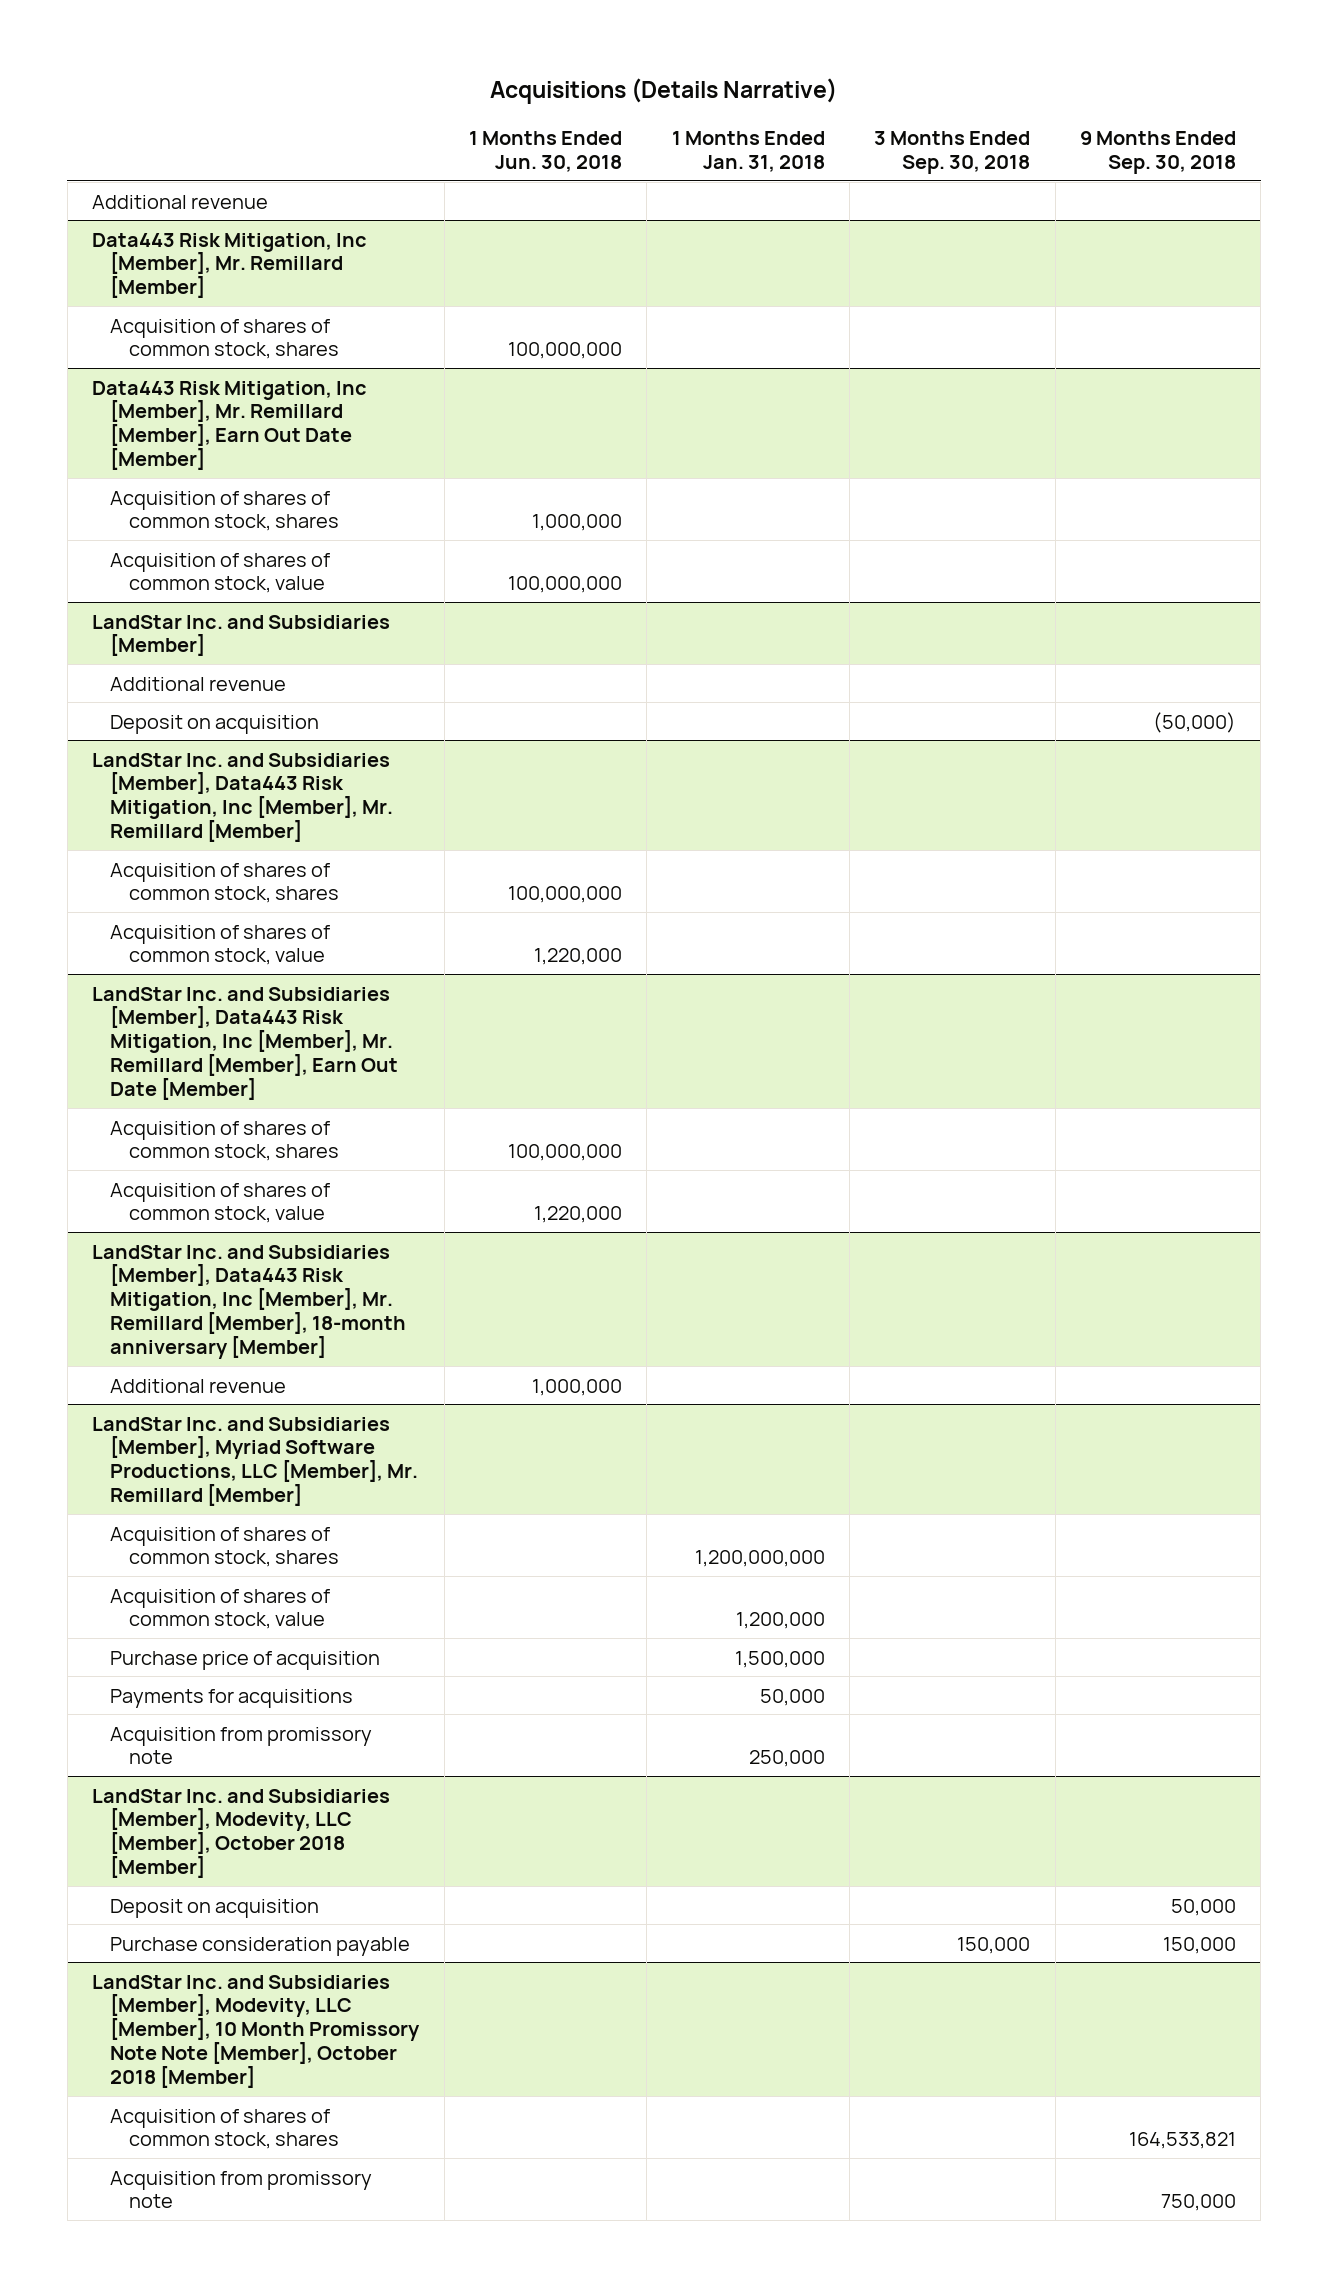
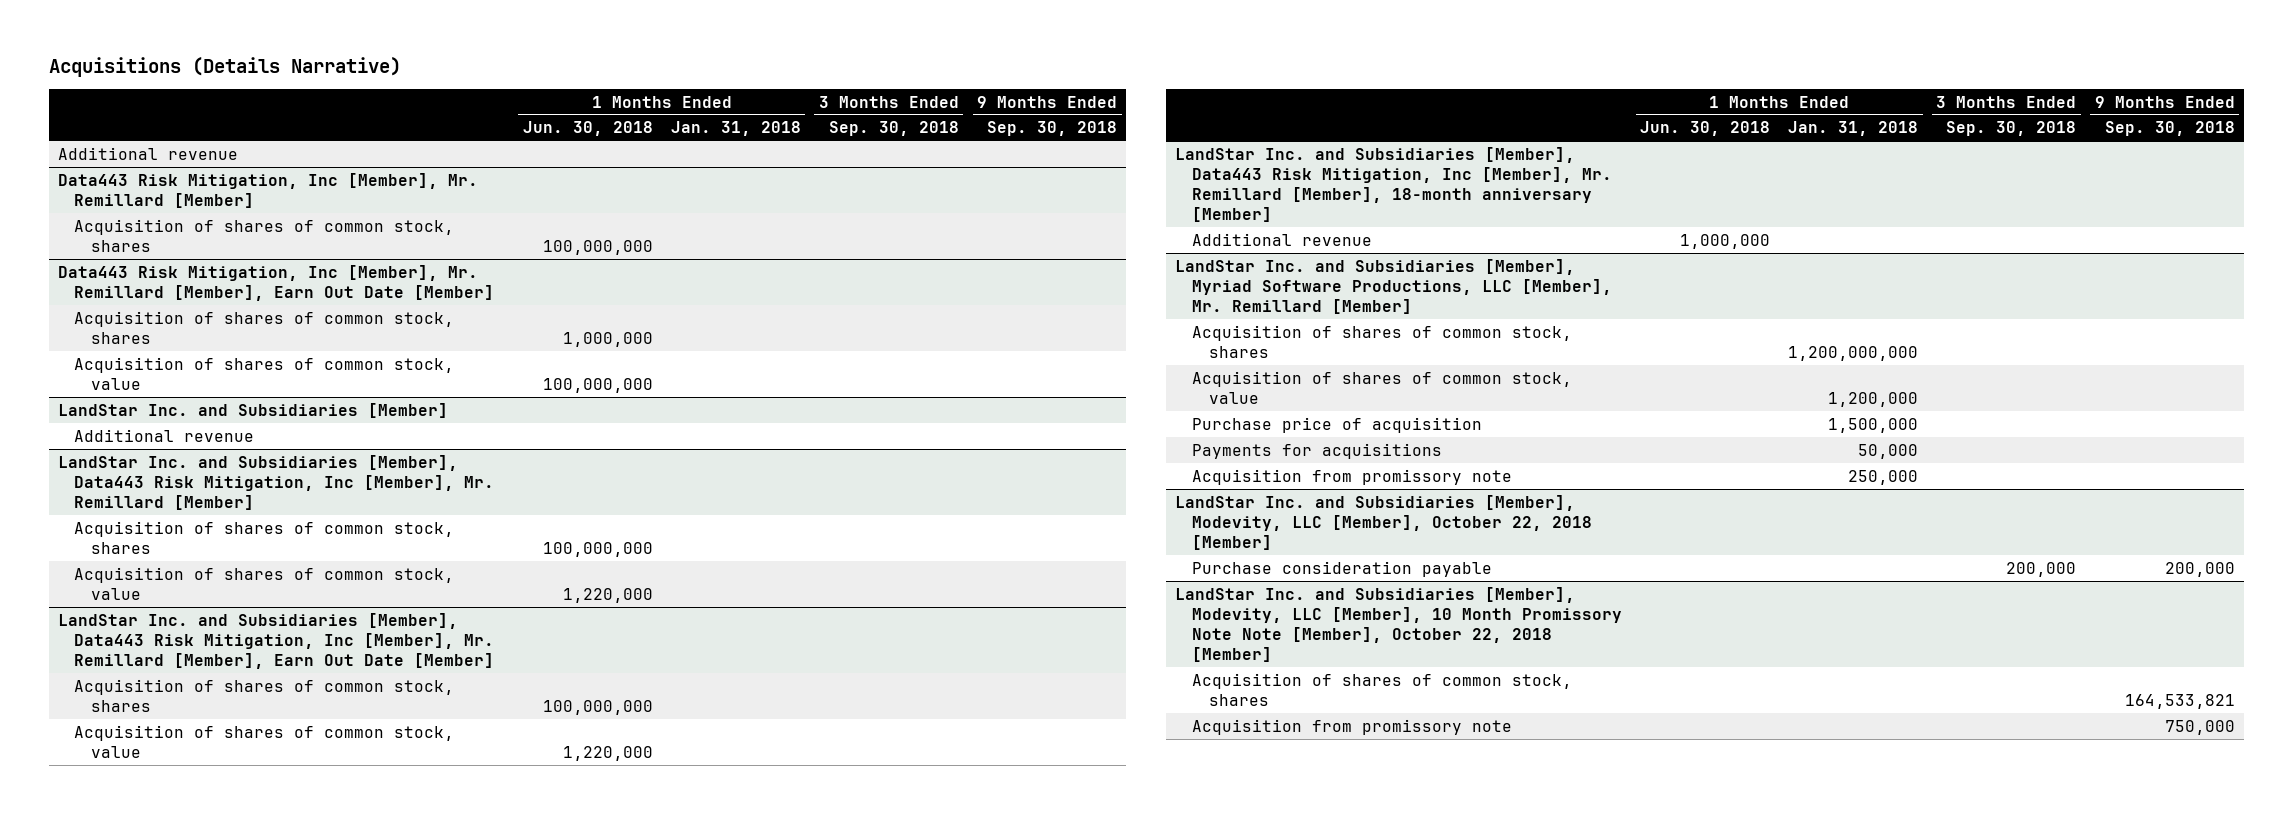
@ LandStar Inc. and Subsidiaries [Member]
- Deposit on acquisition | | | | (50,000)
- LandStar Inc. and Subsidiaries [Member], Modevity, LLC [Member], October 2018 [Member]
- Deposit on acquisition | | | | 50,000
- Purchase consideration payable | | | 150,000 | 150,000
- LandStar Inc. and Subsidiaries [Member], Modevity, LLC [Member], 10 Month Promissory Note Note [Member], October 2018 [Member]
+ LandStar Inc. and Subsidiaries [Member], Modevity, LLC [Member], October 22, 2018 [Member]
+ Purchase consideration payable | | | 200,000 | 200,000
+ LandStar Inc. and Subsidiaries [Member], Modevity, LLC [Member], 10 Month Promissory Note Note [Member], October 22, 2018 [Member]

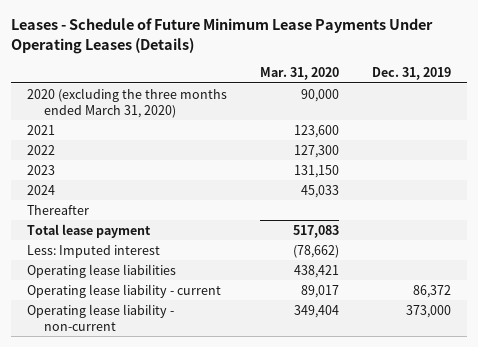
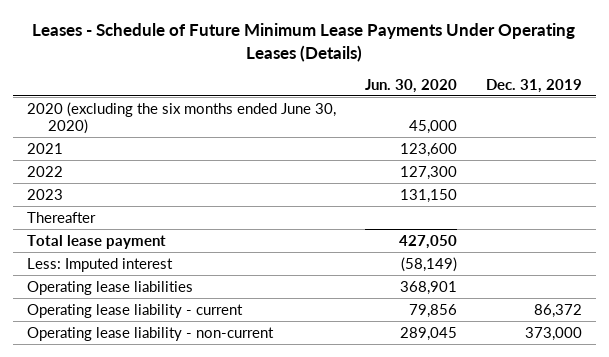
- | Mar. 31, 2020 | Dec. 31, 2019
+ | Jun. 30, 2020 | Dec. 31, 2019
- 2020 (excluding the three months ended March 31, 2020) | 90,000 |
+ 2020 (excluding the six months ended June 30, 2020) | 45,000 |
- 2024 | 45,033 |

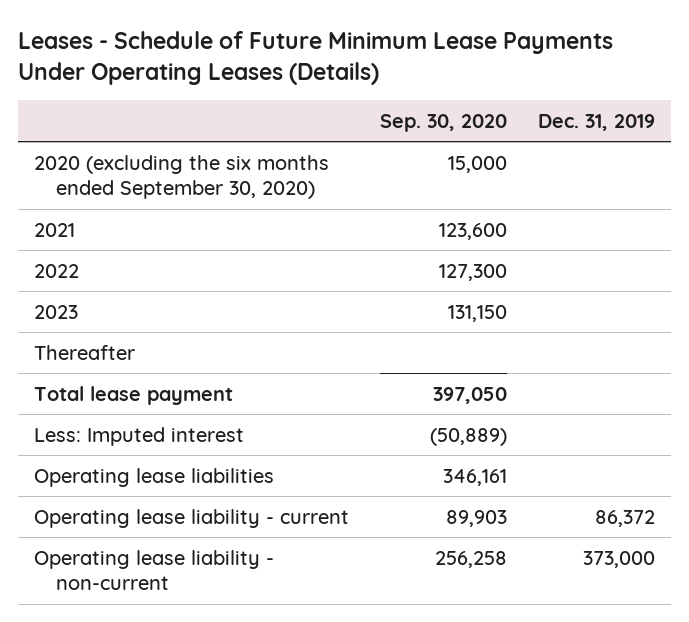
- | Jun. 30, 2020 | Dec. 31, 2019
+ | Sep. 30, 2020 | Dec. 31, 2019
- 2020 (excluding the six months ended June 30, 2020) | 45,000 |
+ 2020 (excluding the six months ended September 30, 2020) | 15,000 |

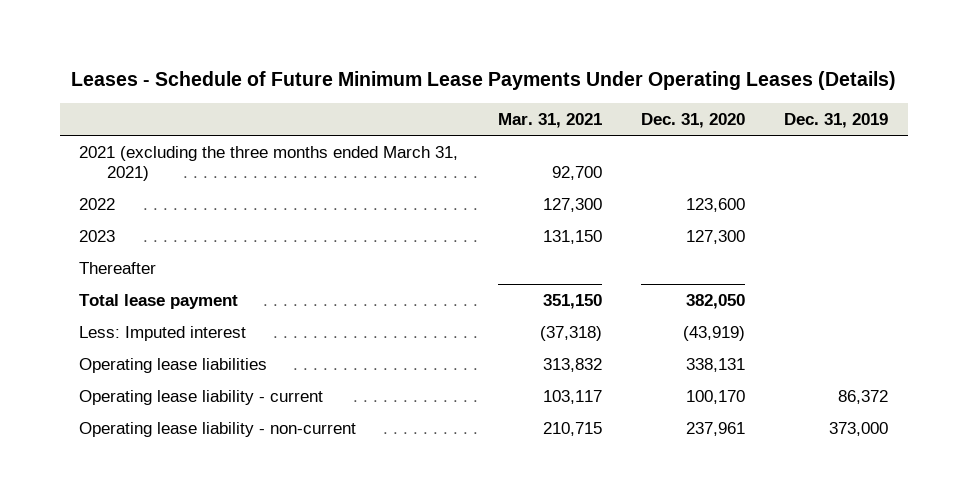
- | Sep. 30, 2020 | Dec. 31, 2019
+ | Mar. 31, 2021 | Dec. 31, 2020 | Dec. 31, 2019
- 2020 (excluding the six months ended September 30, 2020) | 15,000 |
- 2021 | 123,600 |
+ 2021 (excluding the three months ended March 31, 2021) | 92,700 | |

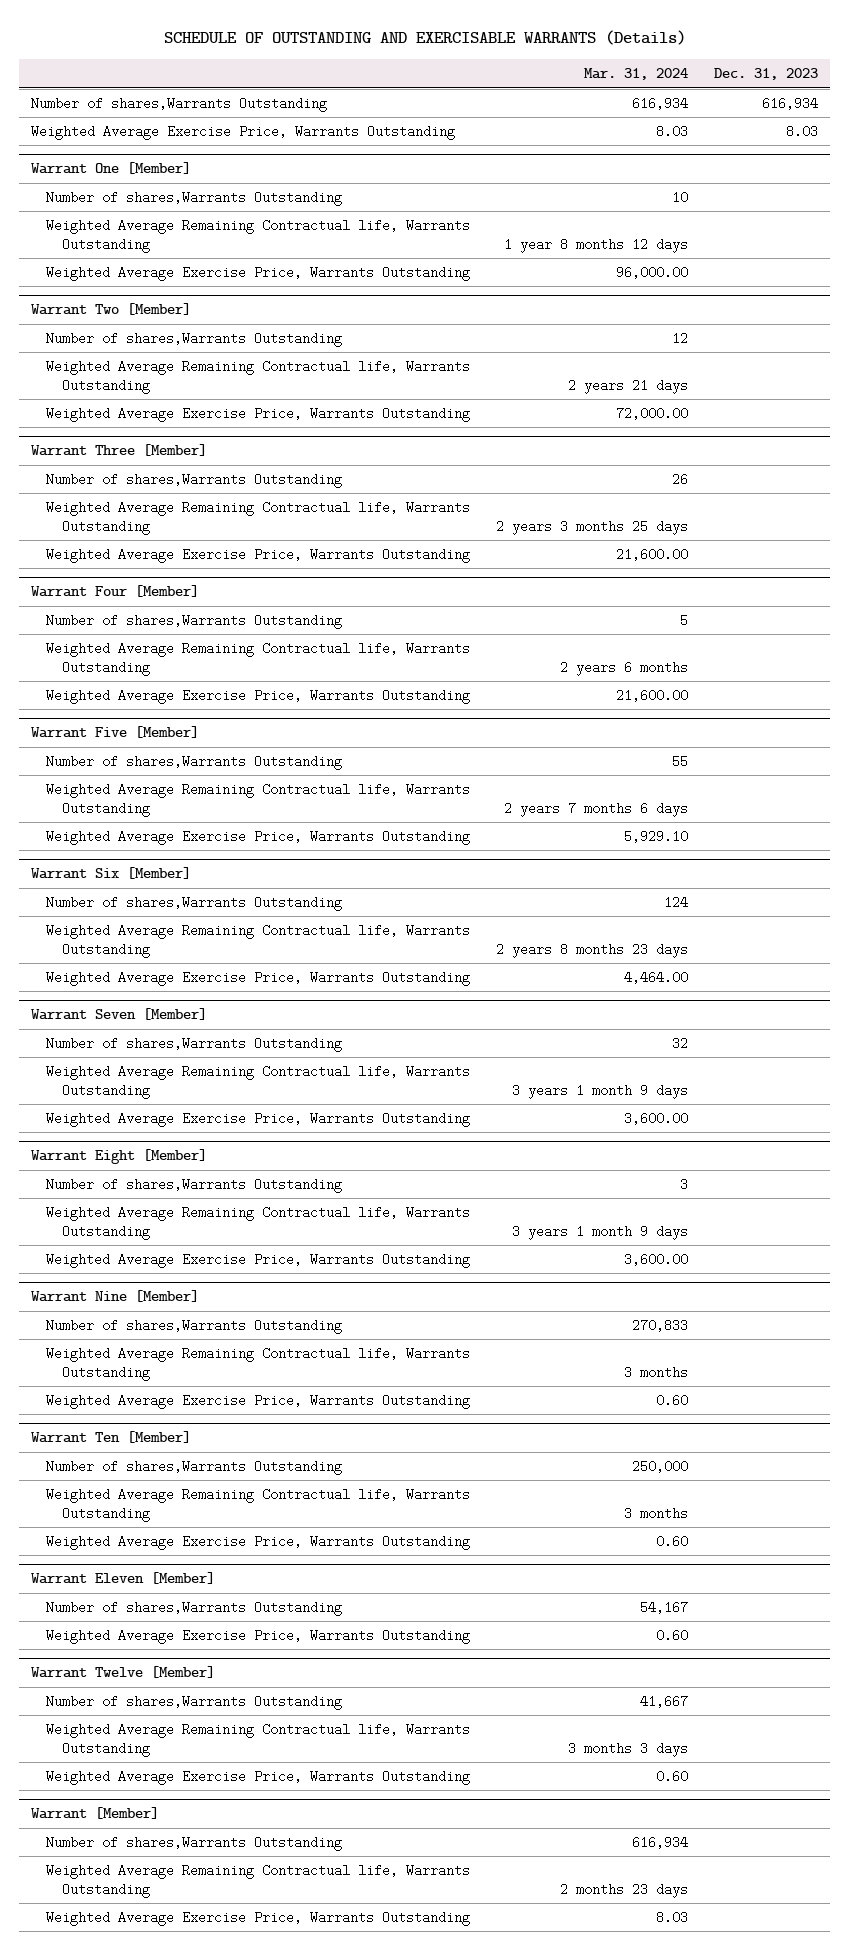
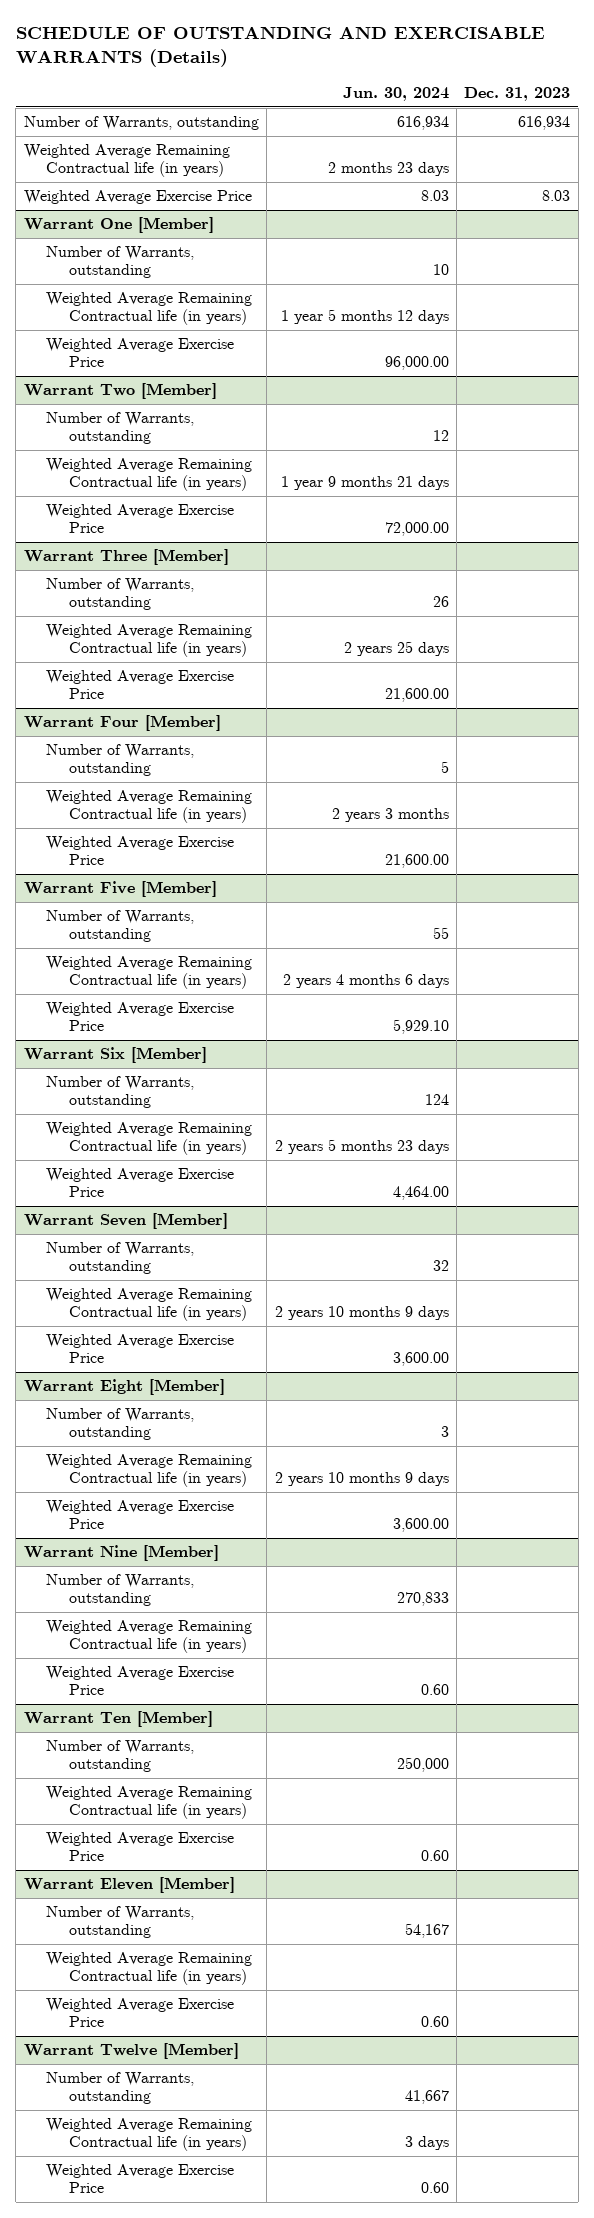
- | Mar. 31, 2024 | Dec. 31, 2023
+ | Jun. 30, 2024 | Dec. 31, 2023
- Number of shares,Warrants Outstanding | 616,934 | 616,934
- Weighted Average Exercise Price, Warrants Outstanding | 8.03 | 8.03
+ Number of Warrants, outstanding | 616,934 | 616,934
+ Weighted Average Remaining Contractual life (in years) | 2 months 23 days |
+ Weighted Average Exercise Price | 8.03 | 8.03
@ Warrant One [Member]
- Number of shares,Warrants Outstanding | 10 |
- Weighted Average Remaining Contractual life, Warrants Outstanding | 1 year 8 months 12 days |
- Weighted Average Exercise Price, Warrants Outstanding | 96,000.00 |
+ Number of Warrants, outstanding | 10 |
+ Weighted Average Remaining Contractual life (in years) | 1 year 5 months 12 days |
+ Weighted Average Exercise Price | 96,000.00 |
@ Warrant Two [Member]
- Number of shares,Warrants Outstanding | 12 |
- Weighted Average Remaining Contractual life, Warrants Outstanding | 2 years 21 days |
- Weighted Average Exercise Price, Warrants Outstanding | 72,000.00 |
+ Number of Warrants, outstanding | 12 |
+ Weighted Average Remaining Contractual life (in years) | 1 year 9 months 21 days |
+ Weighted Average Exercise Price | 72,000.00 |
@ Warrant Three [Member]
- Number of shares,Warrants Outstanding | 26 |
- Weighted Average Remaining Contractual life, Warrants Outstanding | 2 years 3 months 25 days |
- Weighted Average Exercise Price, Warrants Outstanding | 21,600.00 |
+ Number of Warrants, outstanding | 26 |
+ Weighted Average Remaining Contractual life (in years) | 2 years 25 days |
+ Weighted Average Exercise Price | 21,600.00 |
@ Warrant Four [Member]
- Number of shares,Warrants Outstanding | 5 |
- Weighted Average Remaining Contractual life, Warrants Outstanding | 2 years 6 months |
- Weighted Average Exercise Price, Warrants Outstanding | 21,600.00 |
+ Number of Warrants, outstanding | 5 |
+ Weighted Average Remaining Contractual life (in years) | 2 years 3 months |
+ Weighted Average Exercise Price | 21,600.00 |
@ Warrant Five [Member]
- Number of shares,Warrants Outstanding | 55 |
- Weighted Average Remaining Contractual life, Warrants Outstanding | 2 years 7 months 6 days |
- Weighted Average Exercise Price, Warrants Outstanding | 5,929.10 |
+ Number of Warrants, outstanding | 55 |
+ Weighted Average Remaining Contractual life (in years) | 2 years 4 months 6 days |
+ Weighted Average Exercise Price | 5,929.10 |
@ Warrant Six [Member]
- Number of shares,Warrants Outstanding | 124 |
- Weighted Average Remaining Contractual life, Warrants Outstanding | 2 years 8 months 23 days |
- Weighted Average Exercise Price, Warrants Outstanding | 4,464.00 |
+ Number of Warrants, outstanding | 124 |
+ Weighted Average Remaining Contractual life (in years) | 2 years 5 months 23 days |
+ Weighted Average Exercise Price | 4,464.00 |
@ Warrant Seven [Member]
- Number of shares,Warrants Outstanding | 32 |
- Weighted Average Remaining Contractual life, Warrants Outstanding | 3 years 1 month 9 days |
- Weighted Average Exercise Price, Warrants Outstanding | 3,600.00 |
+ Number of Warrants, outstanding | 32 |
+ Weighted Average Remaining Contractual life (in years) | 2 years 10 months 9 days |
+ Weighted Average Exercise Price | 3,600.00 |
@ Warrant Eight [Member]
- Number of shares,Warrants Outstanding | 3 |
- Weighted Average Remaining Contractual life, Warrants Outstanding | 3 years 1 month 9 days |
- Weighted Average Exercise Price, Warrants Outstanding | 3,600.00 |
+ Number of Warrants, outstanding | 3 |
+ Weighted Average Remaining Contractual life (in years) | 2 years 10 months 9 days |
+ Weighted Average Exercise Price | 3,600.00 |
@ Warrant Nine [Member]
- Number of shares,Warrants Outstanding | 270,833 |
- Weighted Average Remaining Contractual life, Warrants Outstanding | 3 months |
- Weighted Average Exercise Price, Warrants Outstanding | 0.60 |
+ Number of Warrants, outstanding | 270,833 |
+ Weighted Average Remaining Contractual life (in years)
+ Weighted Average Exercise Price | 0.60 |
@ Warrant Ten [Member]
- Number of shares,Warrants Outstanding | 250,000 |
- Weighted Average Remaining Contractual life, Warrants Outstanding | 3 months |
- Weighted Average Exercise Price, Warrants Outstanding | 0.60 |
+ Number of Warrants, outstanding | 250,000 |
+ Weighted Average Remaining Contractual life (in years)
+ Weighted Average Exercise Price | 0.60 |
@ Warrant Eleven [Member]
- Number of shares,Warrants Outstanding | 54,167 |
- Weighted Average Exercise Price, Warrants Outstanding | 0.60 |
+ Number of Warrants, outstanding | 54,167 |
+ Weighted Average Remaining Contractual life (in years)
+ Weighted Average Exercise Price | 0.60 |
@ Warrant Twelve [Member]
- Number of shares,Warrants Outstanding | 41,667 |
- Weighted Average Remaining Contractual life, Warrants Outstanding | 3 months 3 days |
- Weighted Average Exercise Price, Warrants Outstanding | 0.60 |
- Warrant [Member]
- Number of shares,Warrants Outstanding | 616,934 |
- Weighted Average Remaining Contractual life, Warrants Outstanding | 2 months 23 days |
- Weighted Average Exercise Price, Warrants Outstanding | 8.03 |
@ Warrant Twelve [Member]
+ Number of Warrants, outstanding | 41,667 |
+ Weighted Average Remaining Contractual life (in years) | 3 days |
+ Weighted Average Exercise Price | 0.60 |

